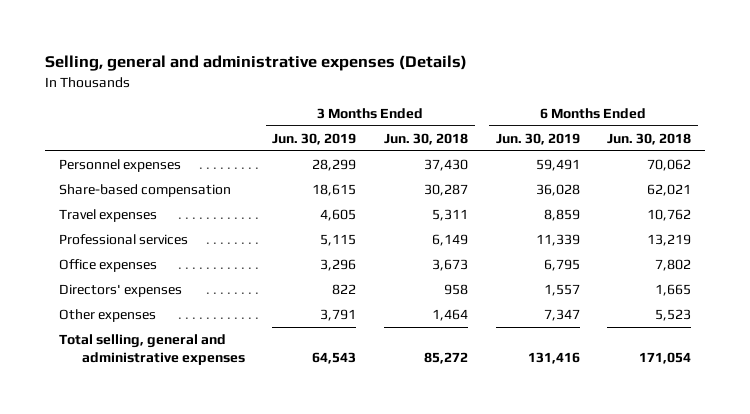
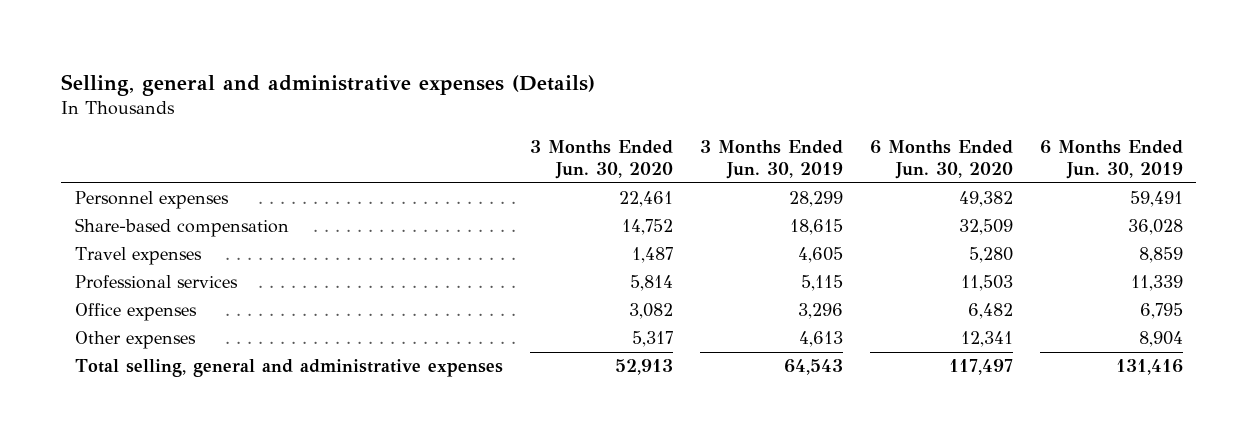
- | 3 Months Ended Jun. 30, 2019 | 3 Months Ended Jun. 30, 2018 | 6 Months Ended Jun. 30, 2019 | 6 Months Ended Jun. 30, 2018
+ | 3 Months Ended Jun. 30, 2020 | 3 Months Ended Jun. 30, 2019 | 6 Months Ended Jun. 30, 2020 | 6 Months Ended Jun. 30, 2019
- Directors' expenses | 822 | 958 | 1,557 | 1,665
- Other expenses | 3,791 | 1,464 | 7,347 | 5,523
+ Other expenses | 5,317 | 4,613 | 12,341 | 8,904

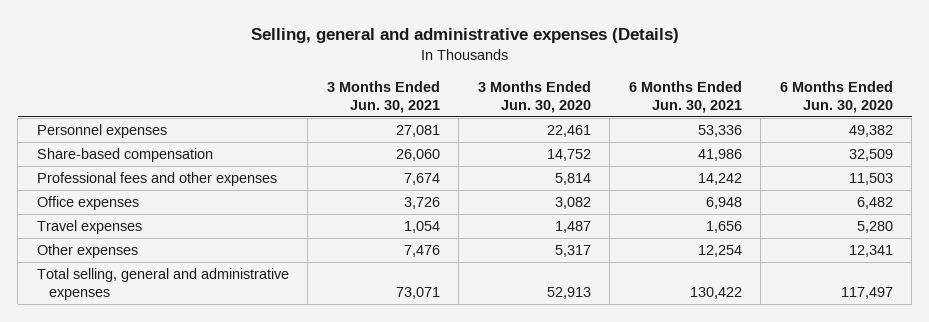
- | 3 Months Ended Jun. 30, 2020 | 3 Months Ended Jun. 30, 2019 | 6 Months Ended Jun. 30, 2020 | 6 Months Ended Jun. 30, 2019
+ | 3 Months Ended Jun. 30, 2021 | 3 Months Ended Jun. 30, 2020 | 6 Months Ended Jun. 30, 2021 | 6 Months Ended Jun. 30, 2020
- Professional services | 5,814 | 5,115 | 11,503 | 11,339
+ Professional fees and other expenses | 7,674 | 5,814 | 14,242 | 11,503
moved down: Travel expenses | 1,054 | 1,487 | 1,656 | 5,280

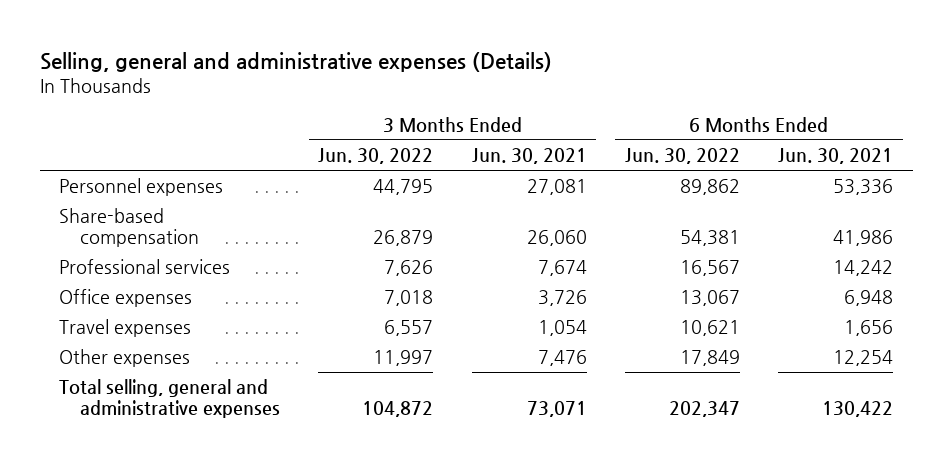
- | 3 Months Ended Jun. 30, 2021 | 3 Months Ended Jun. 30, 2020 | 6 Months Ended Jun. 30, 2021 | 6 Months Ended Jun. 30, 2020
+ | 3 Months Ended Jun. 30, 2022 | 3 Months Ended Jun. 30, 2021 | 6 Months Ended Jun. 30, 2022 | 6 Months Ended Jun. 30, 2021
- Professional fees and other expenses | 7,674 | 5,814 | 14,242 | 11,503
+ Professional services | 7,626 | 7,674 | 16,567 | 14,242

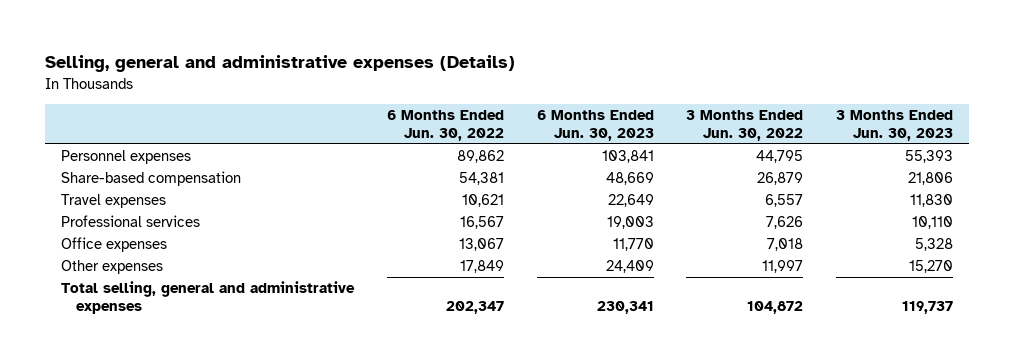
- | 3 Months Ended Jun. 30, 2022 | 3 Months Ended Jun. 30, 2021 | 6 Months Ended Jun. 30, 2022 | 6 Months Ended Jun. 30, 2021
+ | 6 Months Ended Jun. 30, 2022 | 6 Months Ended Jun. 30, 2023 | 3 Months Ended Jun. 30, 2022 | 3 Months Ended Jun. 30, 2023
moved up: Travel expenses | 10,621 | 22,649 | 6,557 | 11,830

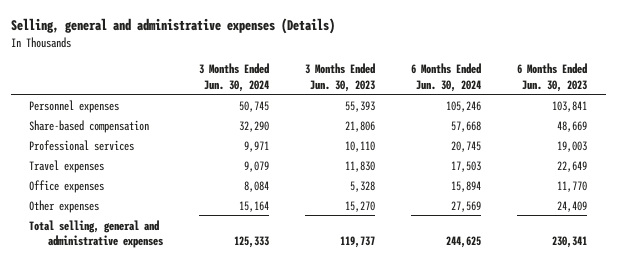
- | 6 Months Ended Jun. 30, 2022 | 6 Months Ended Jun. 30, 2023 | 3 Months Ended Jun. 30, 2022 | 3 Months Ended Jun. 30, 2023
+ | 3 Months Ended Jun. 30, 2024 | 3 Months Ended Jun. 30, 2023 | 6 Months Ended Jun. 30, 2024 | 6 Months Ended Jun. 30, 2023
moved down: Travel expenses | 9,079 | 11,830 | 17,503 | 22,649

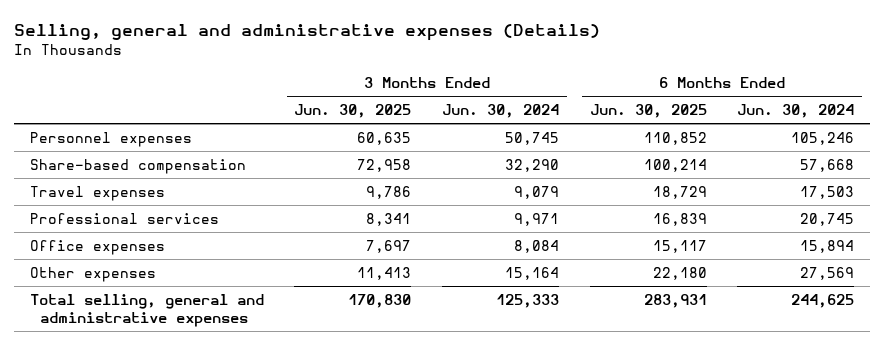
- | 3 Months Ended Jun. 30, 2024 | 3 Months Ended Jun. 30, 2023 | 6 Months Ended Jun. 30, 2024 | 6 Months Ended Jun. 30, 2023
+ | 3 Months Ended Jun. 30, 2025 | 3 Months Ended Jun. 30, 2024 | 6 Months Ended Jun. 30, 2025 | 6 Months Ended Jun. 30, 2024
moved down: Professional services | 8,341 | 9,971 | 16,839 | 20,745

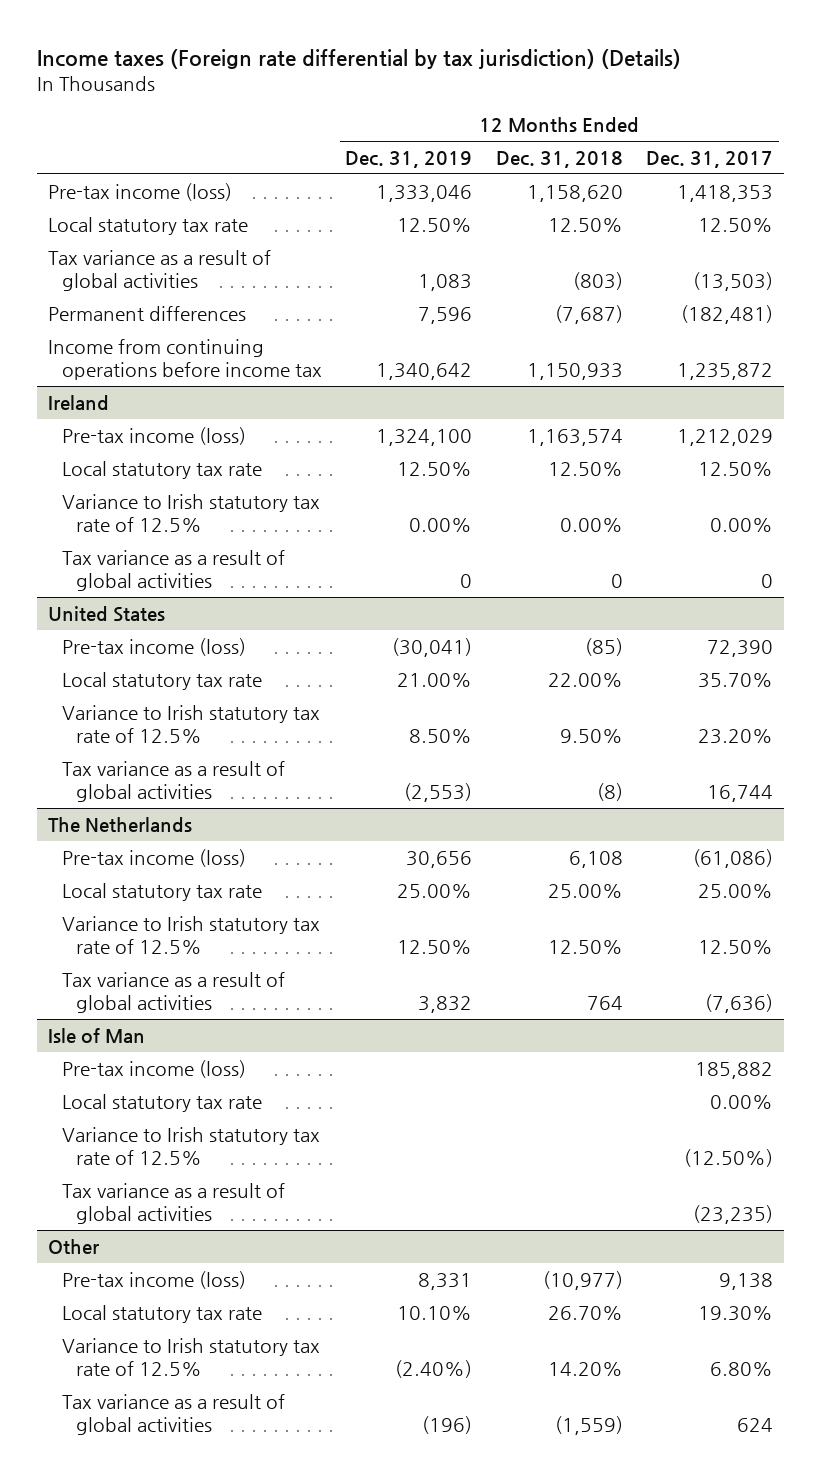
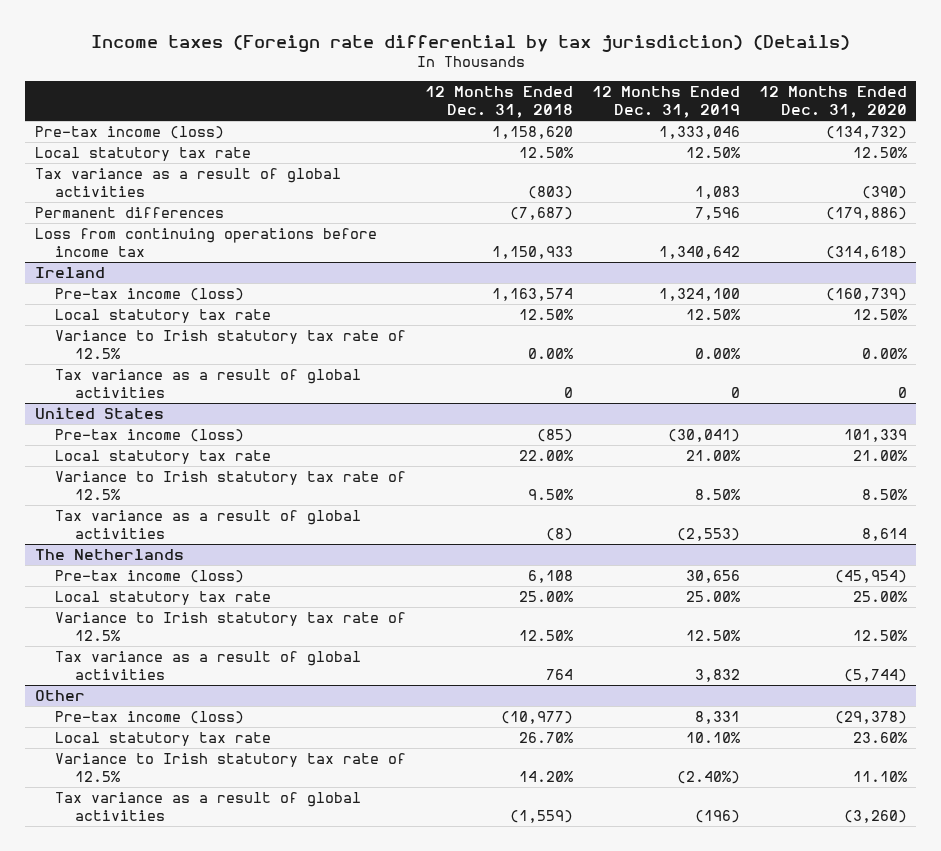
- | 12 Months Ended Dec. 31, 2019 | 12 Months Ended Dec. 31, 2018 | 12 Months Ended Dec. 31, 2017
+ | 12 Months Ended Dec. 31, 2018 | 12 Months Ended Dec. 31, 2019 | 12 Months Ended Dec. 31, 2020
- Income from continuing operations before income tax | 1,340,642 | 1,150,933 | 1,235,872
+ Loss from continuing operations before income tax | 1,150,933 | 1,340,642 | (314,618)
- Isle of Man
- Pre-tax income (loss) | | | 185,882
- Local statutory tax rate | | | 0.00%
- Variance to Irish statutory tax rate of 12.5% | | | (12.50%)
- Tax variance as a result of global activities | | | (23,235)

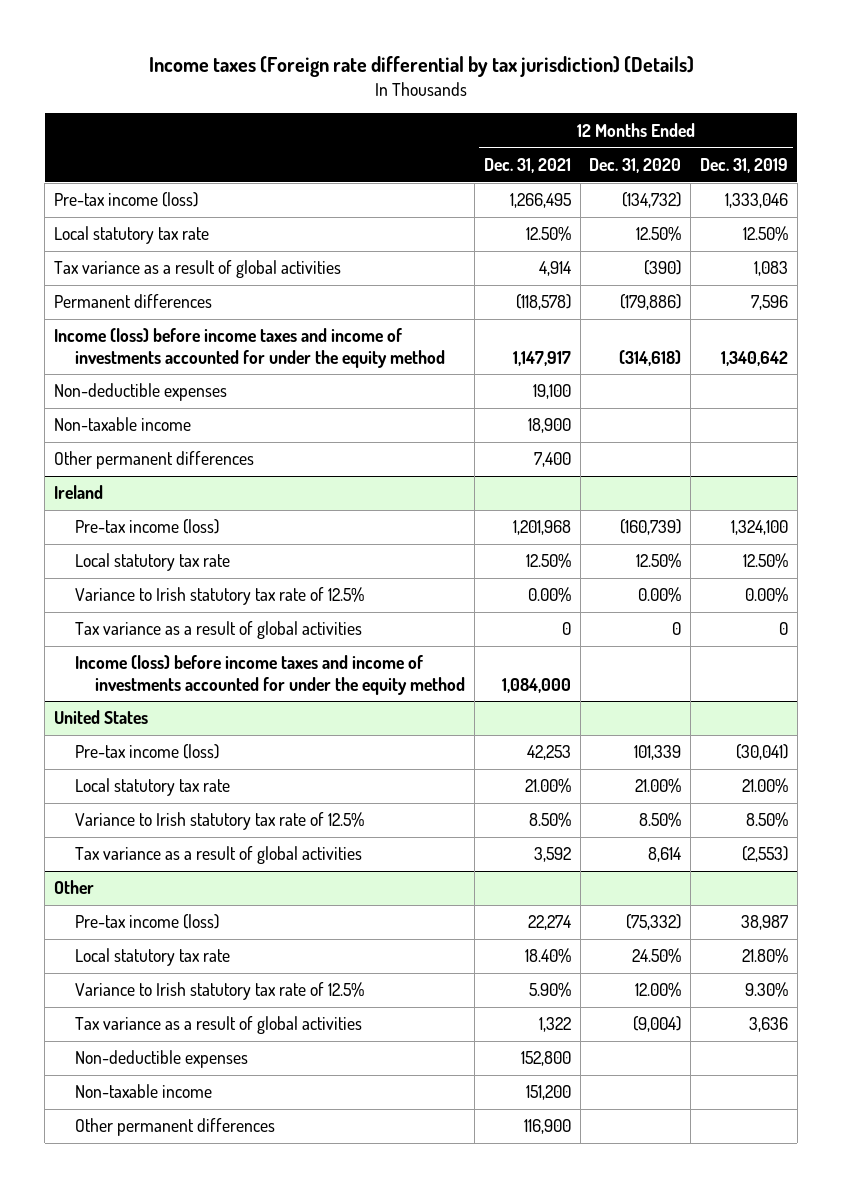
- | 12 Months Ended Dec. 31, 2018 | 12 Months Ended Dec. 31, 2019 | 12 Months Ended Dec. 31, 2020
+ | 12 Months Ended Dec. 31, 2021 | 12 Months Ended Dec. 31, 2020 | 12 Months Ended Dec. 31, 2019
- Loss from continuing operations before income tax | 1,150,933 | 1,340,642 | (314,618)
+ Income (loss) before income taxes and income of investments accounted for under the equity method | 1,147,917 | (314,618) | 1,340,642
+ Non-deductible expenses | 19,100 | |
+ Non-taxable income | 18,900 | |
+ Other permanent differences | 7,400 | |
@ Ireland
+ Income (loss) before income taxes and income of investments accounted for under the equity method | 1,084,000 | |
- The Netherlands
- Pre-tax income (loss) | 6,108 | 30,656 | (45,954)
- Local statutory tax rate | 25.00% | 25.00% | 25.00%
- Variance to Irish statutory tax rate of 12.5% | 12.50% | 12.50% | 12.50%
- Tax variance as a result of global activities | 764 | 3,832 | (5,744)
@ Other
- Pre-tax income (loss) | (10,977) | 8,331 | (29,378)
- Local statutory tax rate | 26.70% | 10.10% | 23.60%
- Variance to Irish statutory tax rate of 12.5% | 14.20% | (2.40%) | 11.10%
- Tax variance as a result of global activities | (1,559) | (196) | (3,260)
+ Pre-tax income (loss) | 22,274 | (75,332) | 38,987
+ Local statutory tax rate | 18.40% | 24.50% | 21.80%
+ Variance to Irish statutory tax rate of 12.5% | 5.90% | 12.00% | 9.30%
+ Tax variance as a result of global activities | 1,322 | (9,004) | 3,636
+ Non-deductible expenses | 152,800 | |
+ Non-taxable income | 151,200 | |
+ Other permanent differences | 116,900 | |

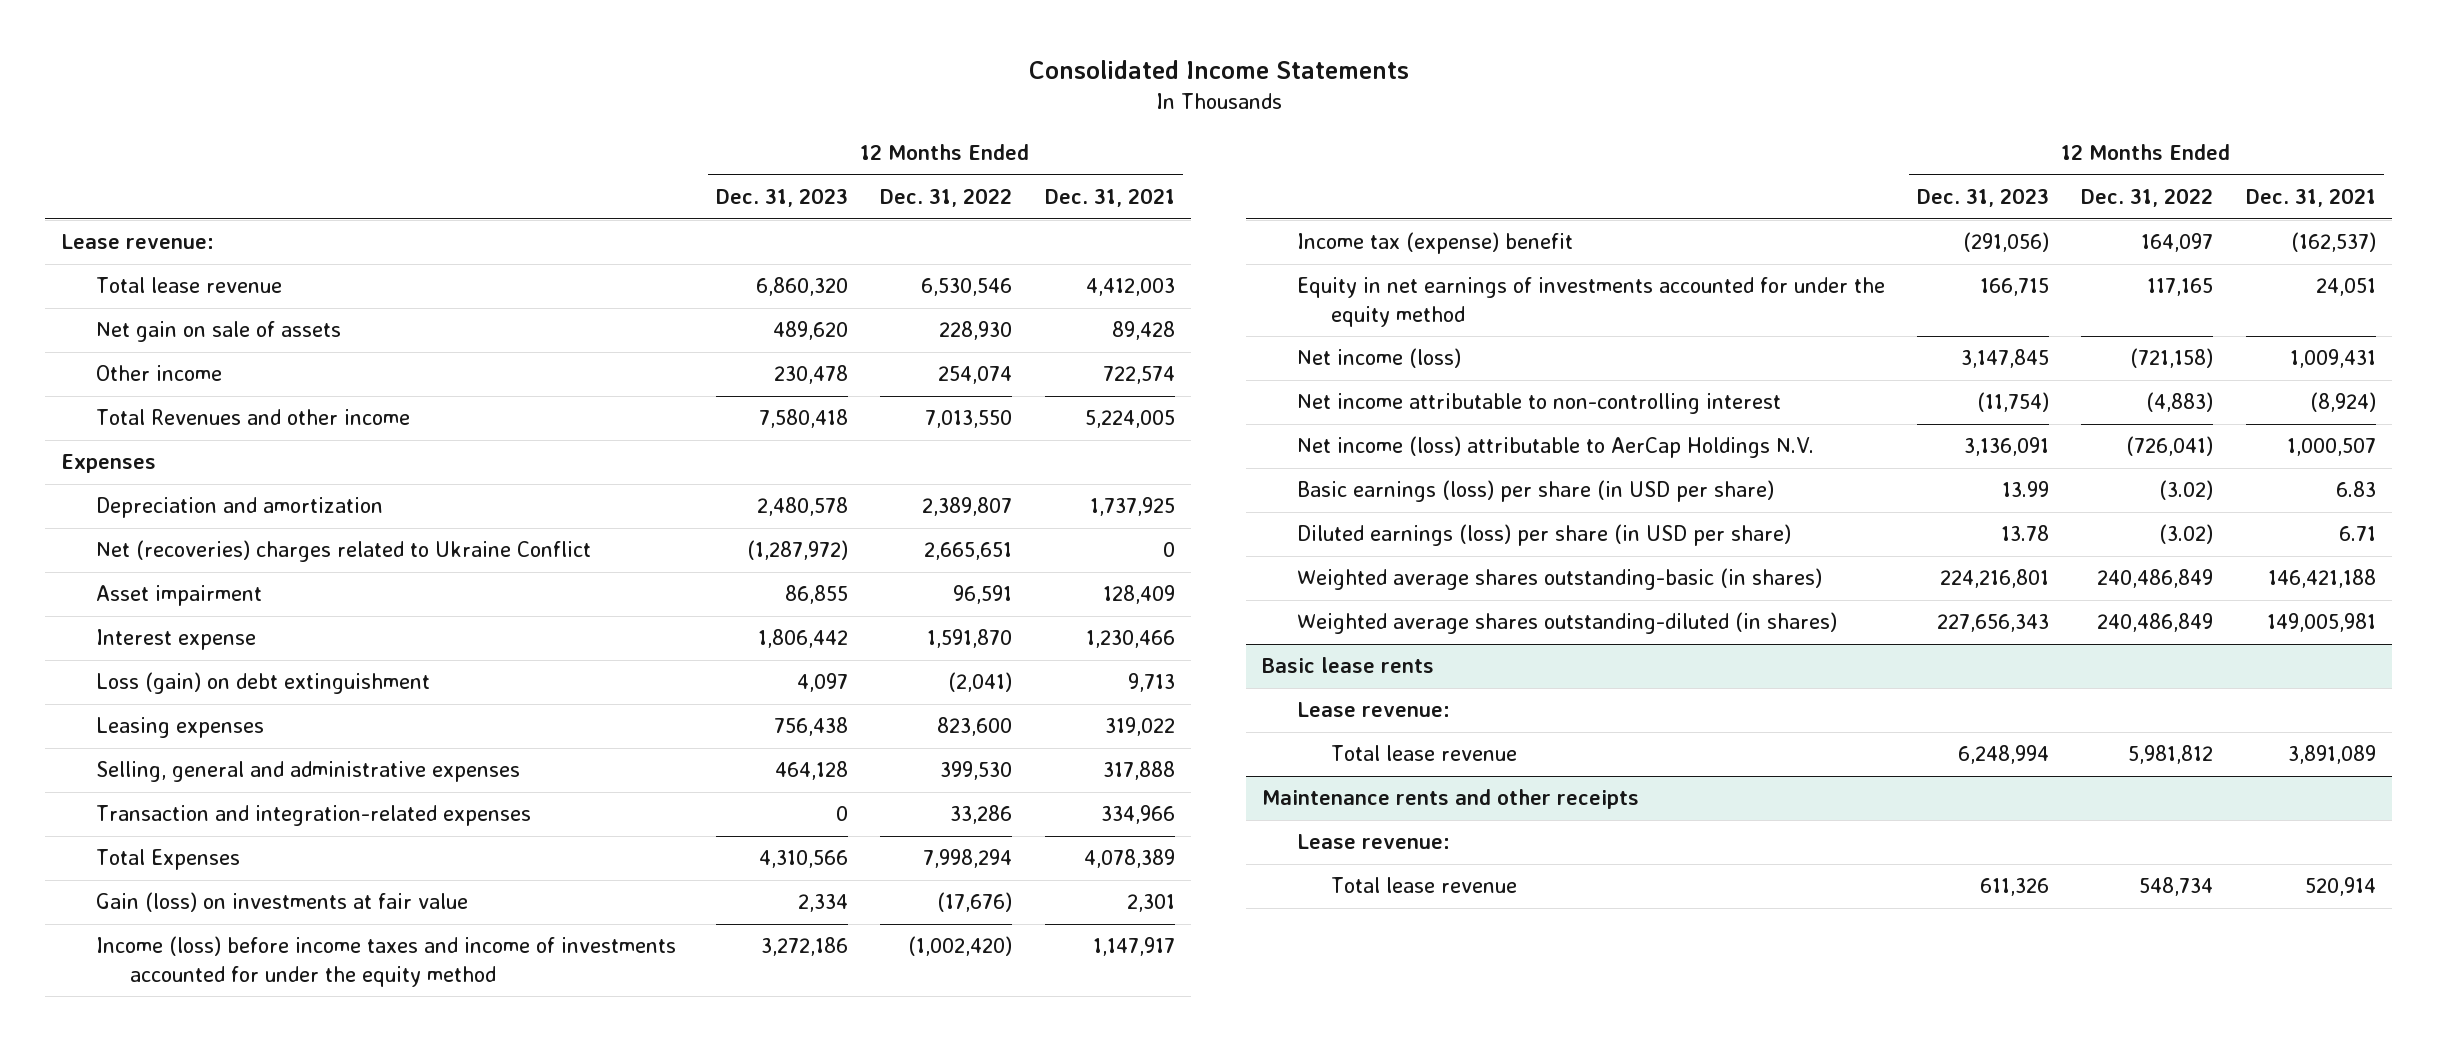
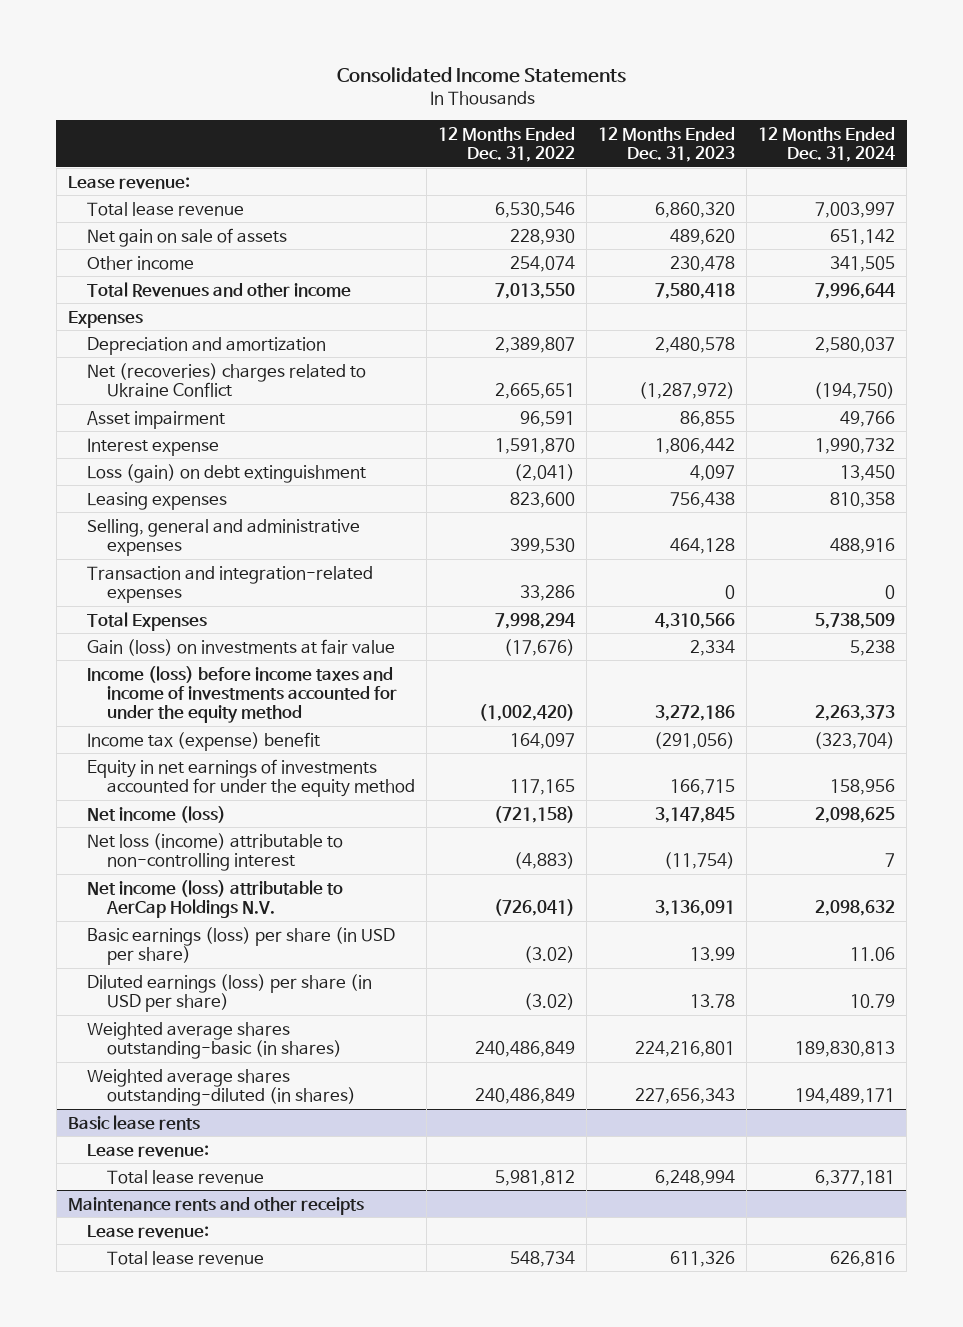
- | 12 Months Ended Dec. 31, 2023 | 12 Months Ended Dec. 31, 2022 | 12 Months Ended Dec. 31, 2021
+ | 12 Months Ended Dec. 31, 2022 | 12 Months Ended Dec. 31, 2023 | 12 Months Ended Dec. 31, 2024
- Net income attributable to non-controlling interest | (11,754) | (4,883) | (8,924)
+ Net loss (income) attributable to non-controlling interest | (4,883) | (11,754) | 7

